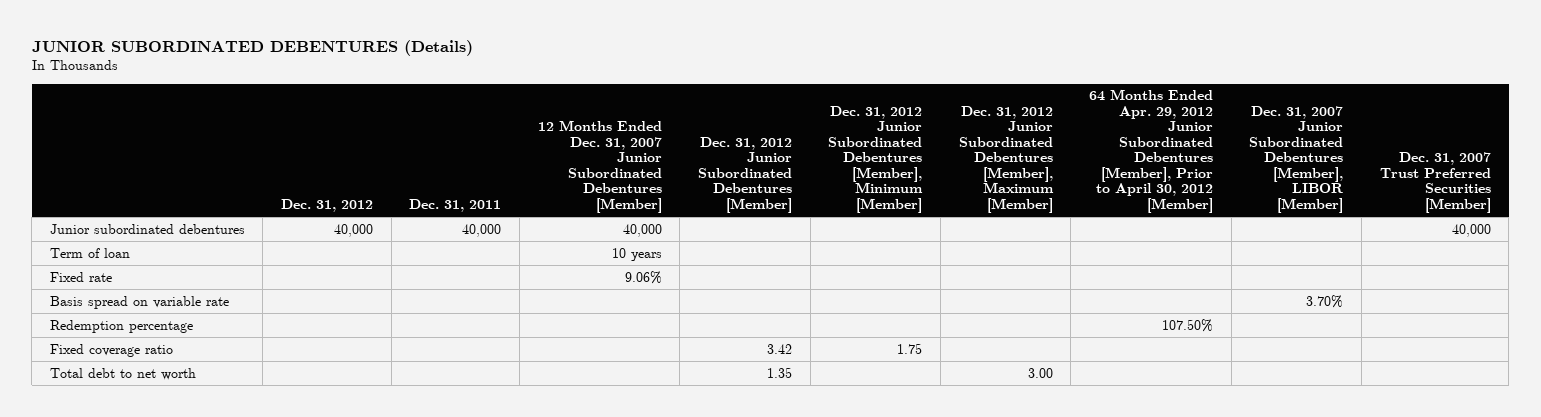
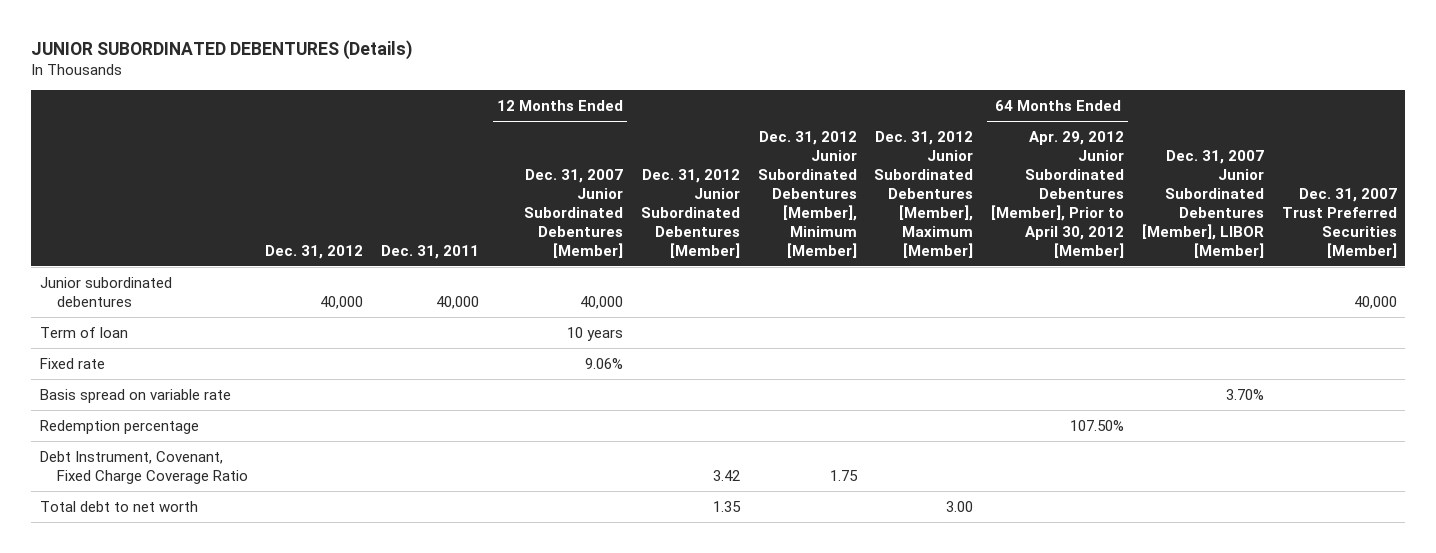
- Fixed coverage ratio | | | | 3.42 | 1.75 | | | |
+ Debt Instrument, Covenant, Fixed Charge Coverage Ratio | | | | 3.42 | 1.75 | | | |

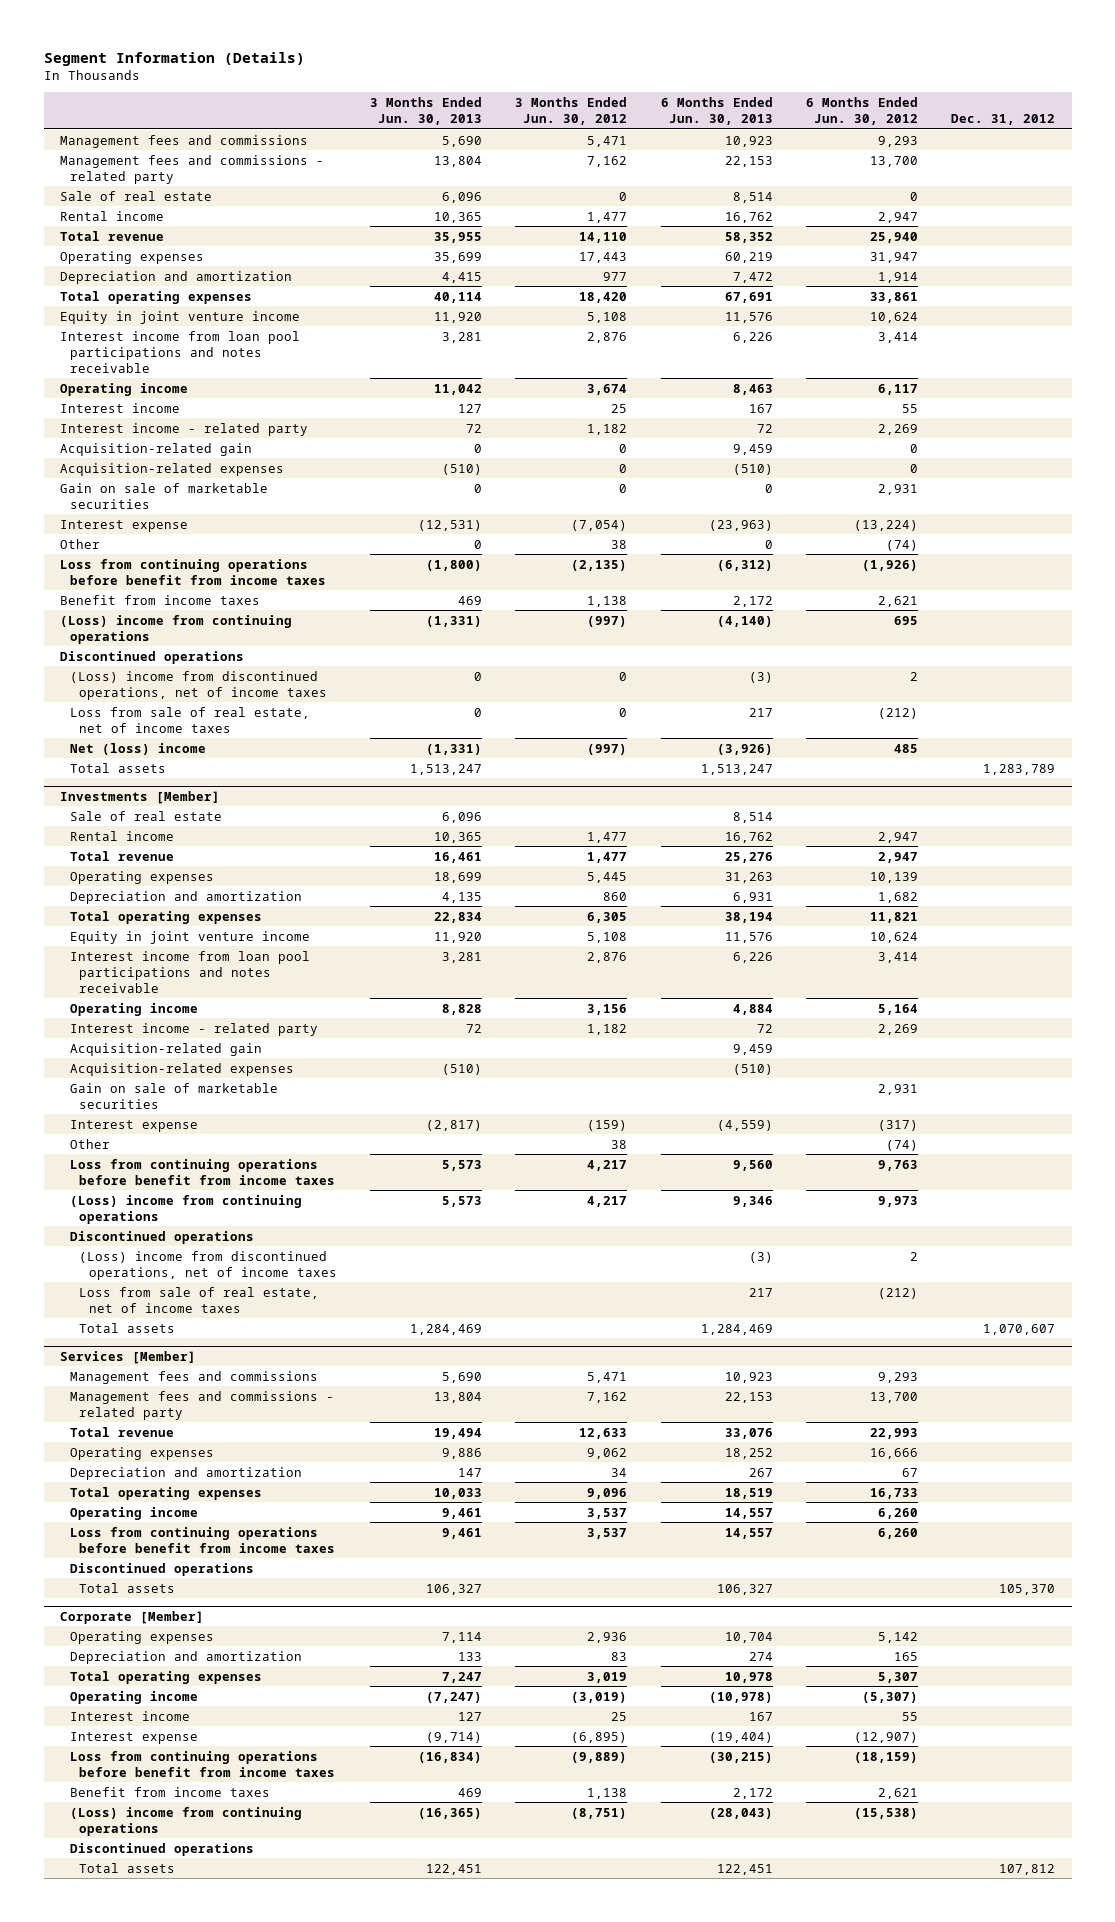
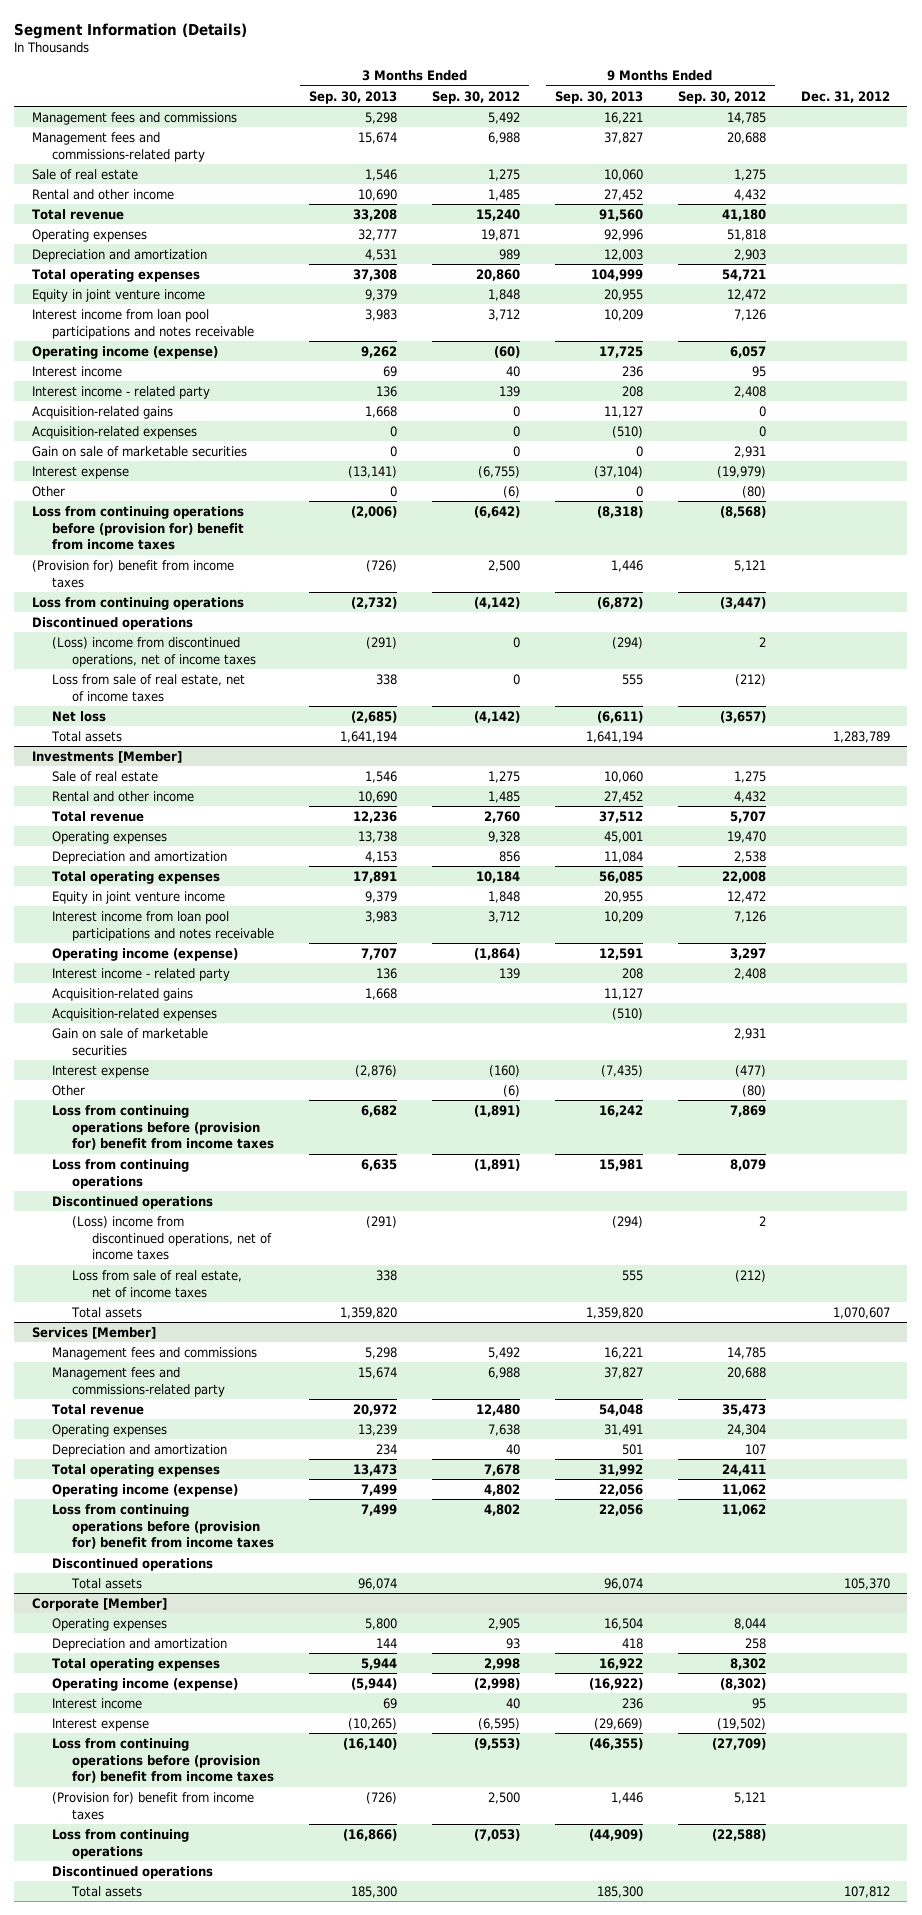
- | 3 Months Ended Jun. 30, 2013 | 3 Months Ended Jun. 30, 2012 | 6 Months Ended Jun. 30, 2013 | 6 Months Ended Jun. 30, 2012 | Dec. 31, 2012
+ | 3 Months Ended Sep. 30, 2013 | 3 Months Ended Sep. 30, 2012 | 9 Months Ended Sep. 30, 2013 | 9 Months Ended Sep. 30, 2012 | Dec. 31, 2012
- Management fees and commissions - related party | 13,804 | 7,162 | 22,153 | 13,700 |
+ Management fees and commissions-related party | 15,674 | 6,988 | 37,827 | 20,688 |
- Rental income | 10,365 | 1,477 | 16,762 | 2,947 |
+ Rental and other income | 10,690 | 1,485 | 27,452 | 4,432 |
- Operating income | 11,042 | 3,674 | 8,463 | 6,117 |
+ Operating income (expense) | 9,262 | (60) | 17,725 | 6,057 |
- Acquisition-related gain | 0 | 0 | 9,459 | 0 |
+ Acquisition-related gains | 1,668 | 0 | 11,127 | 0 |
- Loss from continuing operations before benefit from income taxes | (1,800) | (2,135) | (6,312) | (1,926) |
- Benefit from income taxes | 469 | 1,138 | 2,172 | 2,621 |
- (Loss) income from continuing operations | (1,331) | (997) | (4,140) | 695 |
+ Loss from continuing operations before (provision for) benefit from income taxes | (2,006) | (6,642) | (8,318) | (8,568) |
+ (Provision for) benefit from income taxes | (726) | 2,500 | 1,446 | 5,121 |
+ Loss from continuing operations | (2,732) | (4,142) | (6,872) | (3,447) |
- Net (loss) income | (1,331) | (997) | (3,926) | 485 |
+ Net loss | (2,685) | (4,142) | (6,611) | (3,657) |
@ Investments [Member]
- Rental income | 10,365 | 1,477 | 16,762 | 2,947 |
+ Rental and other income | 10,690 | 1,485 | 27,452 | 4,432 |
- Operating income | 8,828 | 3,156 | 4,884 | 5,164 |
+ Operating income (expense) | 7,707 | (1,864) | 12,591 | 3,297 |
- Acquisition-related gain | | | 9,459 | |
+ Acquisition-related gains | 1,668 | | 11,127 | |
- Loss from continuing operations before benefit from income taxes | 5,573 | 4,217 | 9,560 | 9,763 |
- (Loss) income from continuing operations | 5,573 | 4,217 | 9,346 | 9,973 |
+ Loss from continuing operations before (provision for) benefit from income taxes | 6,682 | (1,891) | 16,242 | 7,869 |
+ Loss from continuing operations | 6,635 | (1,891) | 15,981 | 8,079 |
@ Services [Member]
- Management fees and commissions - related party | 13,804 | 7,162 | 22,153 | 13,700 |
+ Management fees and commissions-related party | 15,674 | 6,988 | 37,827 | 20,688 |
- Operating income | 9,461 | 3,537 | 14,557 | 6,260 |
- Loss from continuing operations before benefit from income taxes | 9,461 | 3,537 | 14,557 | 6,260 |
+ Operating income (expense) | 7,499 | 4,802 | 22,056 | 11,062 |
+ Loss from continuing operations before (provision for) benefit from income taxes | 7,499 | 4,802 | 22,056 | 11,062 |
@ Corporate [Member]
- Operating income | (7,247) | (3,019) | (10,978) | (5,307) |
+ Operating income (expense) | (5,944) | (2,998) | (16,922) | (8,302) |
- Loss from continuing operations before benefit from income taxes | (16,834) | (9,889) | (30,215) | (18,159) |
- Benefit from income taxes | 469 | 1,138 | 2,172 | 2,621 |
- (Loss) income from continuing operations | (16,365) | (8,751) | (28,043) | (15,538) |
+ Loss from continuing operations before (provision for) benefit from income taxes | (16,140) | (9,553) | (46,355) | (27,709) |
+ (Provision for) benefit from income taxes | (726) | 2,500 | 1,446 | 5,121 |
+ Loss from continuing operations | (16,866) | (7,053) | (44,909) | (22,588) |

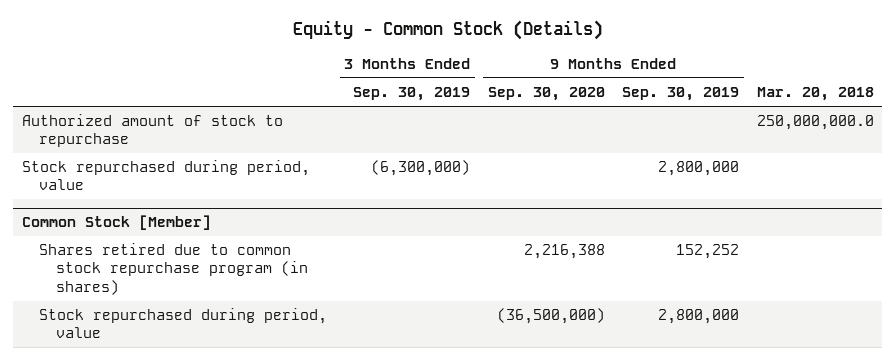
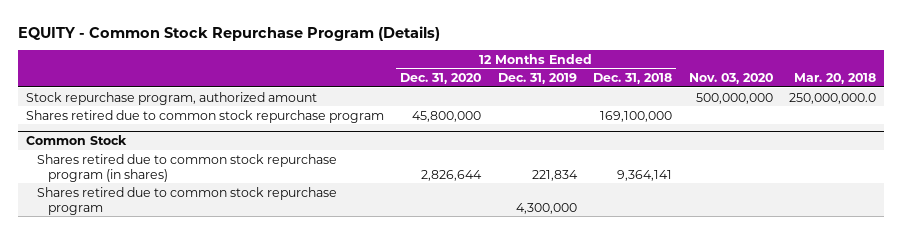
- Equity - Common Stock (Details)
+ EQUITY - Common Stock Repurchase Program (Details)
- | 3 Months Ended Sep. 30, 2019 | 9 Months Ended Sep. 30, 2020 | 9 Months Ended Sep. 30, 2019 | Mar. 20, 2018
+ | 12 Months Ended Dec. 31, 2020 | 12 Months Ended Dec. 31, 2019 | 12 Months Ended Dec. 31, 2018 | Nov. 03, 2020 | Mar. 20, 2018
- Authorized amount of stock to repurchase | | | | 250,000,000.0
- Stock repurchased during period, value | (6,300,000) | | 2,800,000 |
- Common Stock [Member]
+ Stock repurchase program, authorized amount | | | | 500,000,000 | 250,000,000.0
+ Shares retired due to common stock repurchase program | 45,800,000 | | 169,100,000 | |
+ Common Stock
- Stock repurchased during period, value | | (36,500,000) | 2,800,000 |
+ Shares retired due to common stock repurchase program | | 4,300,000 | | |

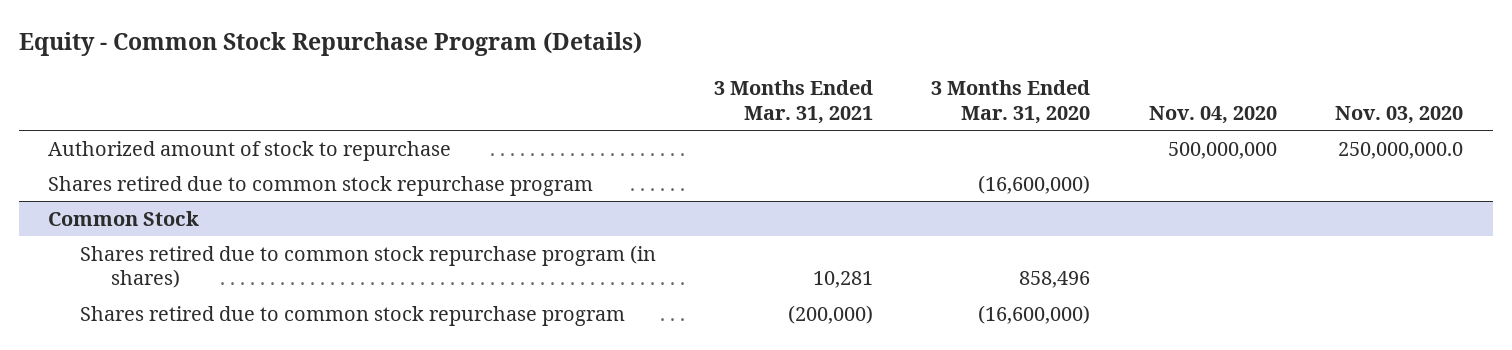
- EQUITY - Common Stock Repurchase Program (Details)
+ Equity - Common Stock Repurchase Program (Details)
- | 12 Months Ended Dec. 31, 2020 | 12 Months Ended Dec. 31, 2019 | 12 Months Ended Dec. 31, 2018 | Nov. 03, 2020 | Mar. 20, 2018
+ | 3 Months Ended Mar. 31, 2021 | 3 Months Ended Mar. 31, 2020 | Nov. 04, 2020 | Nov. 03, 2020
- Stock repurchase program, authorized amount | | | | 500,000,000 | 250,000,000.0
+ Authorized amount of stock to repurchase | | | 500,000,000 | 250,000,000.0

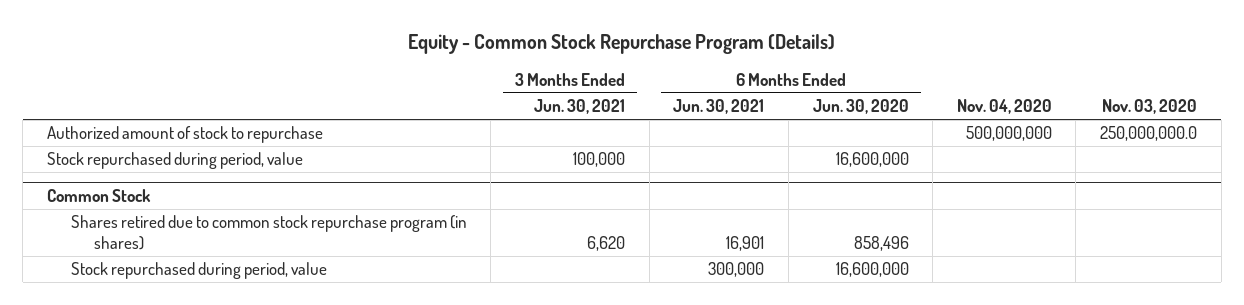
- | 3 Months Ended Mar. 31, 2021 | 3 Months Ended Mar. 31, 2020 | Nov. 04, 2020 | Nov. 03, 2020
+ | 3 Months Ended Jun. 30, 2021 | 6 Months Ended Jun. 30, 2021 | 6 Months Ended Jun. 30, 2020 | Nov. 04, 2020 | Nov. 03, 2020
- Shares retired due to common stock repurchase program | | (16,600,000) | |
+ Stock repurchased during period, value | 100,000 | | 16,600,000 | |
@ Common Stock
- Shares retired due to common stock repurchase program | (200,000) | (16,600,000) | |
+ Stock repurchased during period, value | | 300,000 | 16,600,000 | |

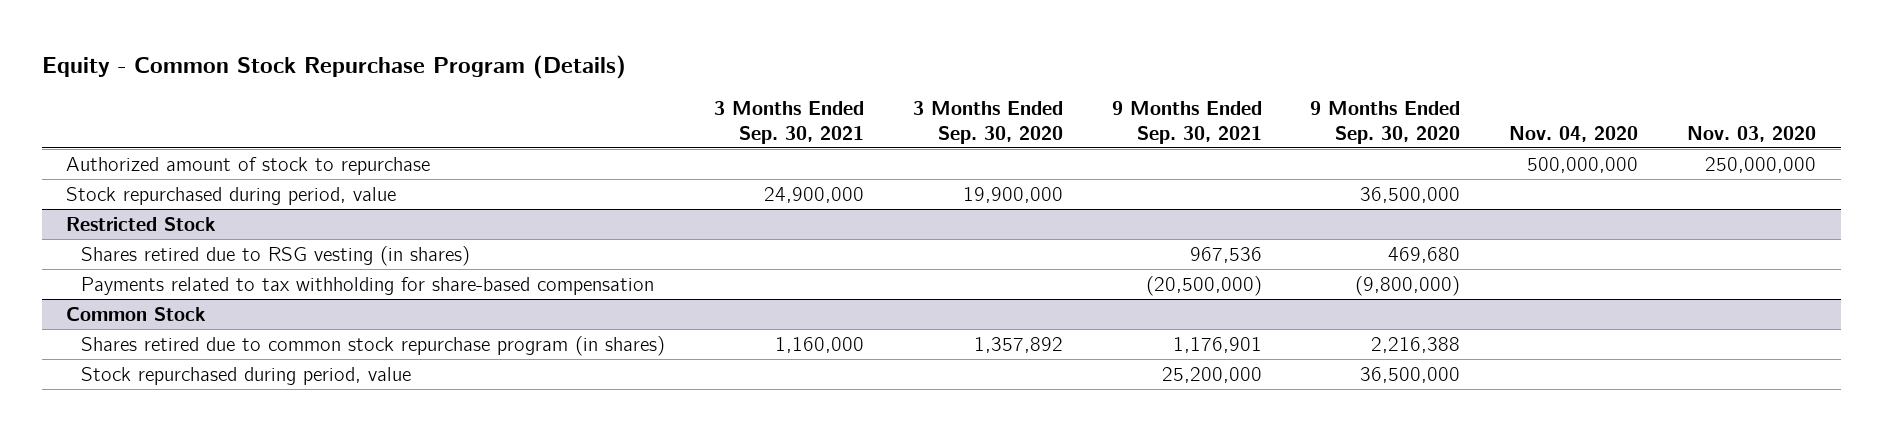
- | 3 Months Ended Jun. 30, 2021 | 6 Months Ended Jun. 30, 2021 | 6 Months Ended Jun. 30, 2020 | Nov. 04, 2020 | Nov. 03, 2020
+ | 3 Months Ended Sep. 30, 2021 | 3 Months Ended Sep. 30, 2020 | 9 Months Ended Sep. 30, 2021 | 9 Months Ended Sep. 30, 2020 | Nov. 04, 2020 | Nov. 03, 2020
- Authorized amount of stock to repurchase | | | | 500,000,000 | 250,000,000.0
+ Authorized amount of stock to repurchase | | | | | 500,000,000 | 250,000,000
+ Restricted Stock
+ Shares retired due to RSG vesting (in shares) | | | 967,536 | 469,680 | |
+ Payments related to tax withholding for share-based compensation | | | (20,500,000) | (9,800,000) | |

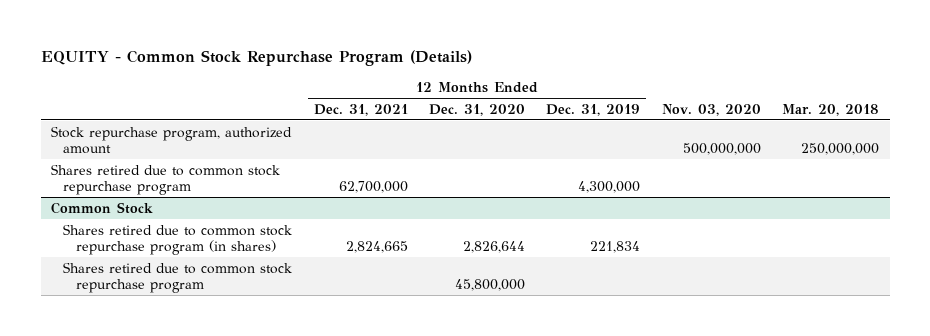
- Equity - Common Stock Repurchase Program (Details)
+ EQUITY - Common Stock Repurchase Program (Details)
- | 3 Months Ended Sep. 30, 2021 | 3 Months Ended Sep. 30, 2020 | 9 Months Ended Sep. 30, 2021 | 9 Months Ended Sep. 30, 2020 | Nov. 04, 2020 | Nov. 03, 2020
+ | 12 Months Ended Dec. 31, 2021 | 12 Months Ended Dec. 31, 2020 | 12 Months Ended Dec. 31, 2019 | Nov. 03, 2020 | Mar. 20, 2018
- Authorized amount of stock to repurchase | | | | | 500,000,000 | 250,000,000
- Stock repurchased during period, value | 24,900,000 | 19,900,000 | | 36,500,000 | |
- Restricted Stock
- Shares retired due to RSG vesting (in shares) | | | 967,536 | 469,680 | |
- Payments related to tax withholding for share-based compensation | | | (20,500,000) | (9,800,000) | |
+ Stock repurchase program, authorized amount | | | | 500,000,000 | 250,000,000
+ Shares retired due to common stock repurchase program | 62,700,000 | | 4,300,000 | |
@ Common Stock
- Stock repurchased during period, value | | | 25,200,000 | 36,500,000 | |
+ Shares retired due to common stock repurchase program | | 45,800,000 | | |

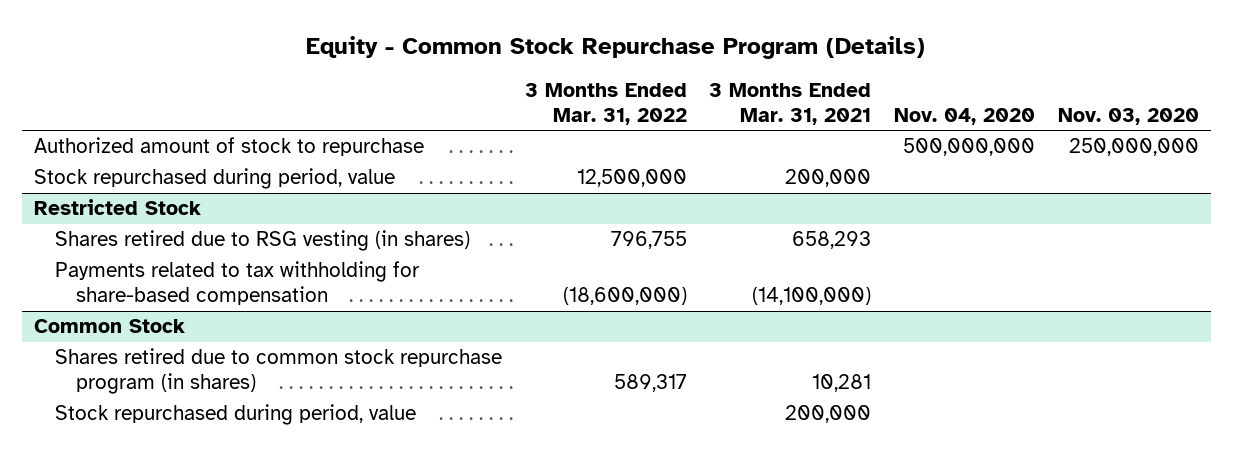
- EQUITY - Common Stock Repurchase Program (Details)
+ Equity - Common Stock Repurchase Program (Details)
- | 12 Months Ended Dec. 31, 2021 | 12 Months Ended Dec. 31, 2020 | 12 Months Ended Dec. 31, 2019 | Nov. 03, 2020 | Mar. 20, 2018
+ | 3 Months Ended Mar. 31, 2022 | 3 Months Ended Mar. 31, 2021 | Nov. 04, 2020 | Nov. 03, 2020
- Stock repurchase program, authorized amount | | | | 500,000,000 | 250,000,000
- Shares retired due to common stock repurchase program | 62,700,000 | | 4,300,000 | |
+ Authorized amount of stock to repurchase | | | 500,000,000 | 250,000,000
+ Stock repurchased during period, value | 12,500,000 | 200,000 | |
+ Restricted Stock
+ Shares retired due to RSG vesting (in shares) | 796,755 | 658,293 | |
+ Payments related to tax withholding for share-based compensation | (18,600,000) | (14,100,000) | |
@ Common Stock
- Shares retired due to common stock repurchase program | | 45,800,000 | | |
+ Stock repurchased during period, value | | 200,000 | |

